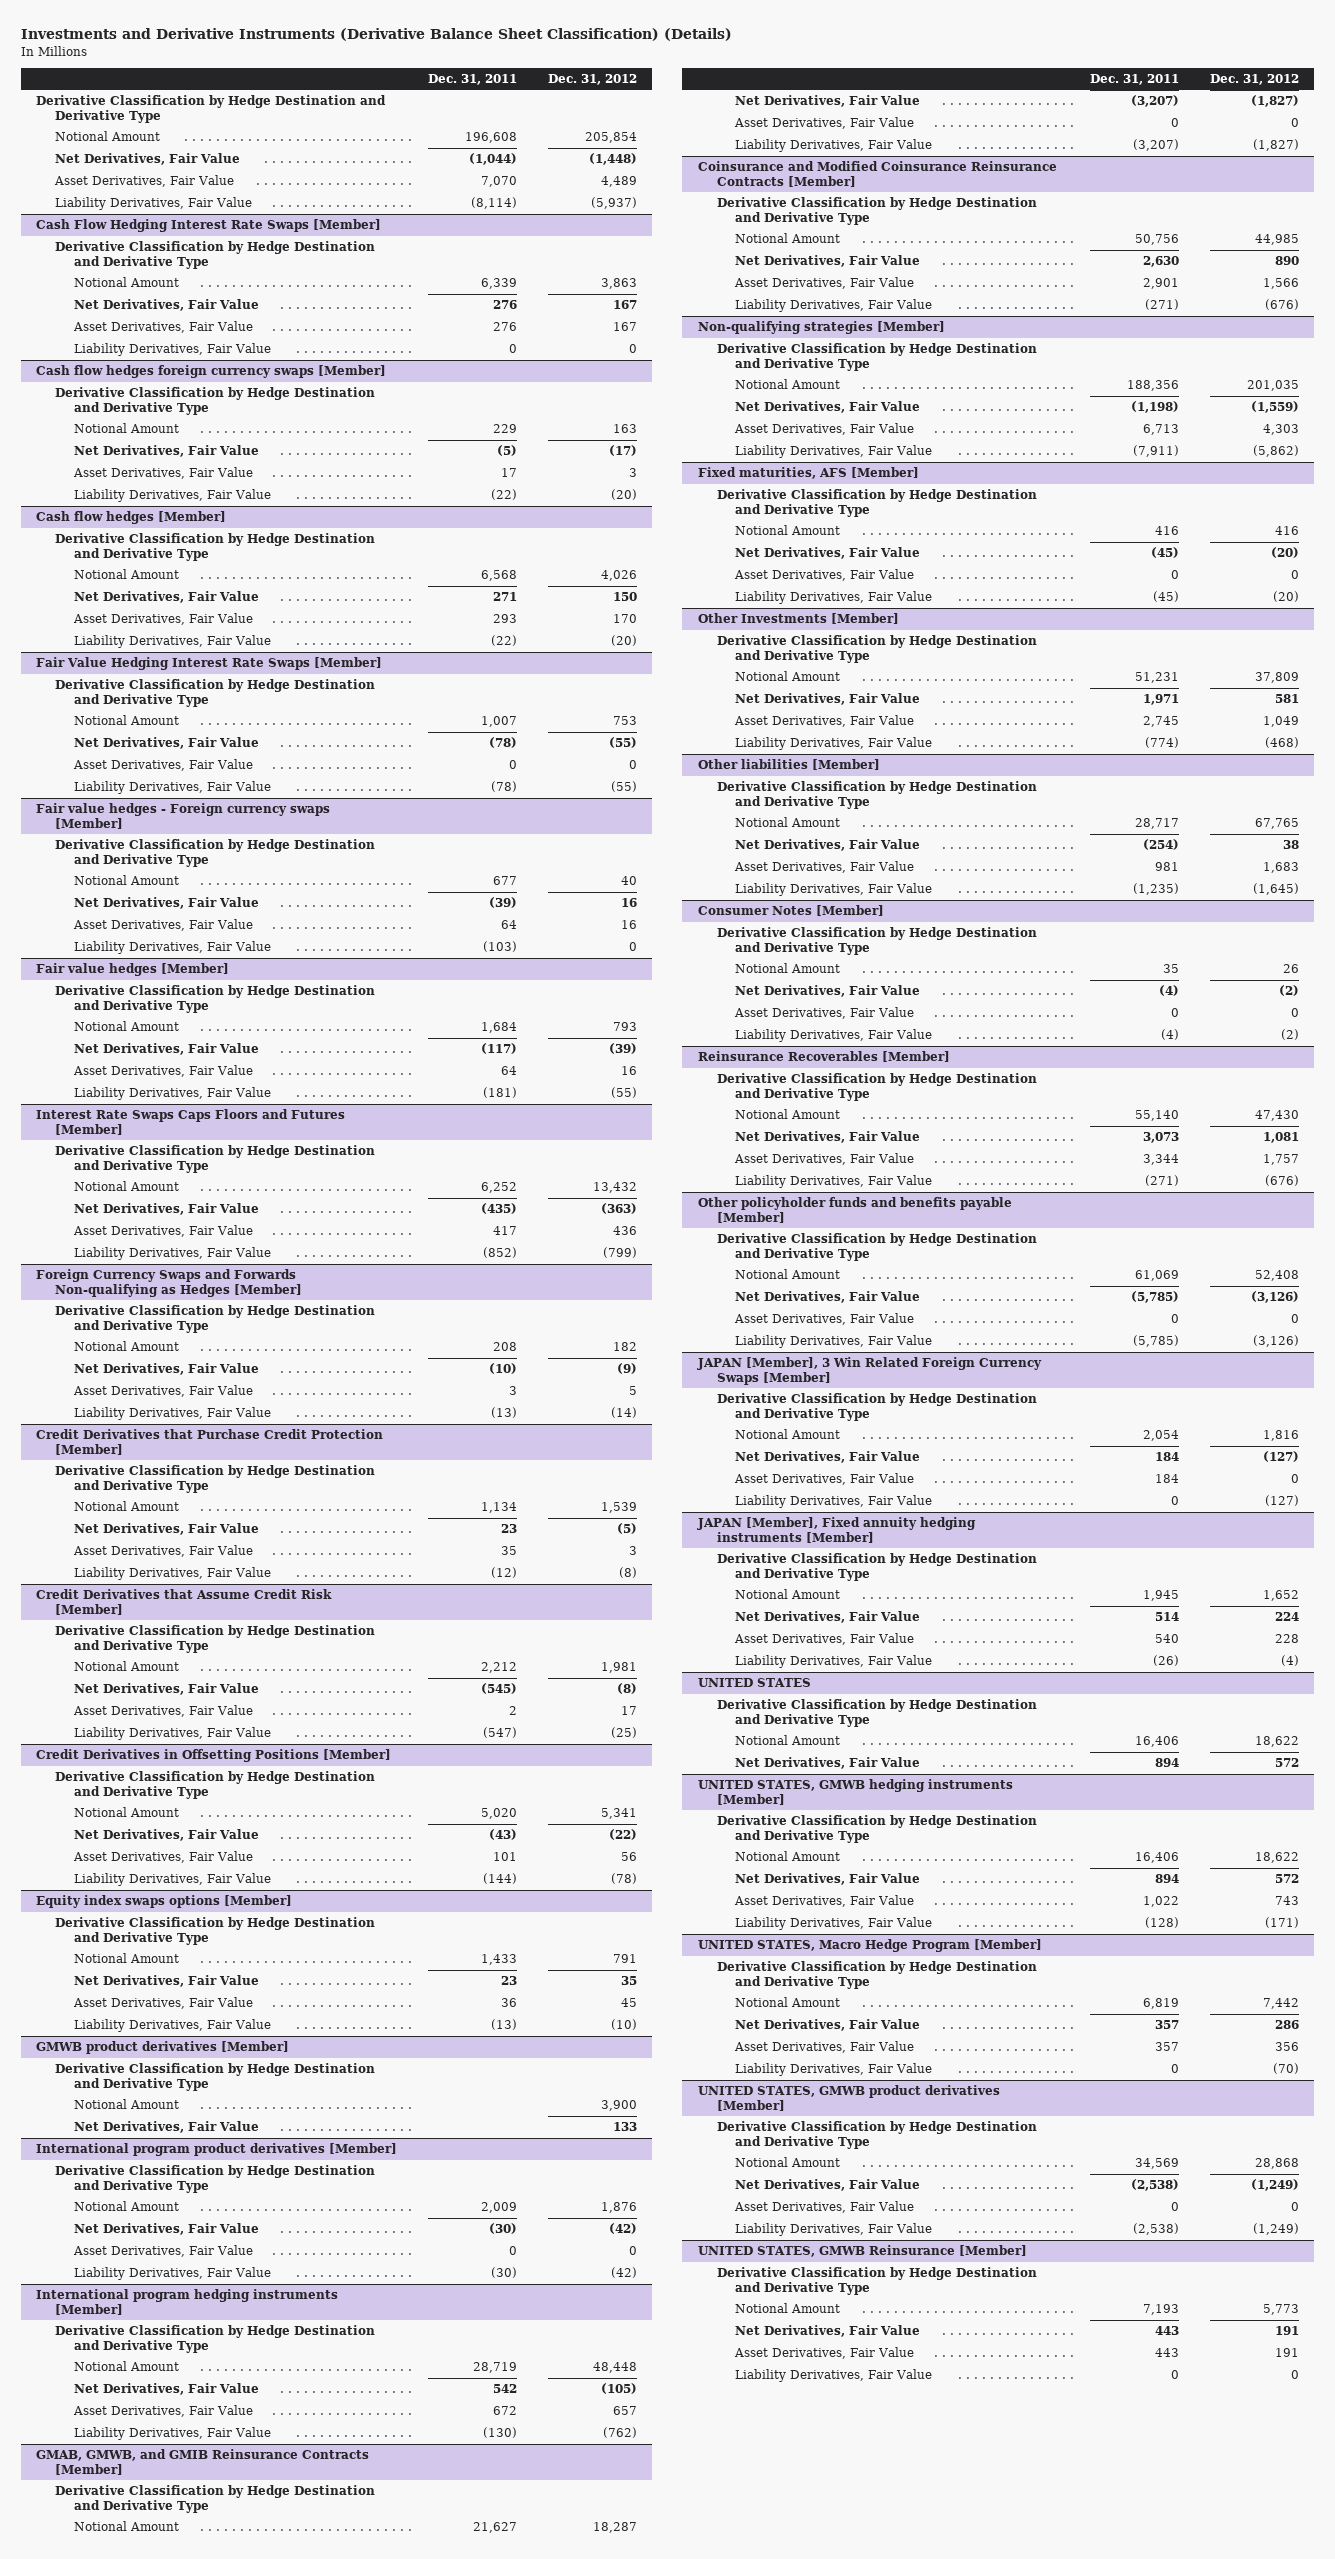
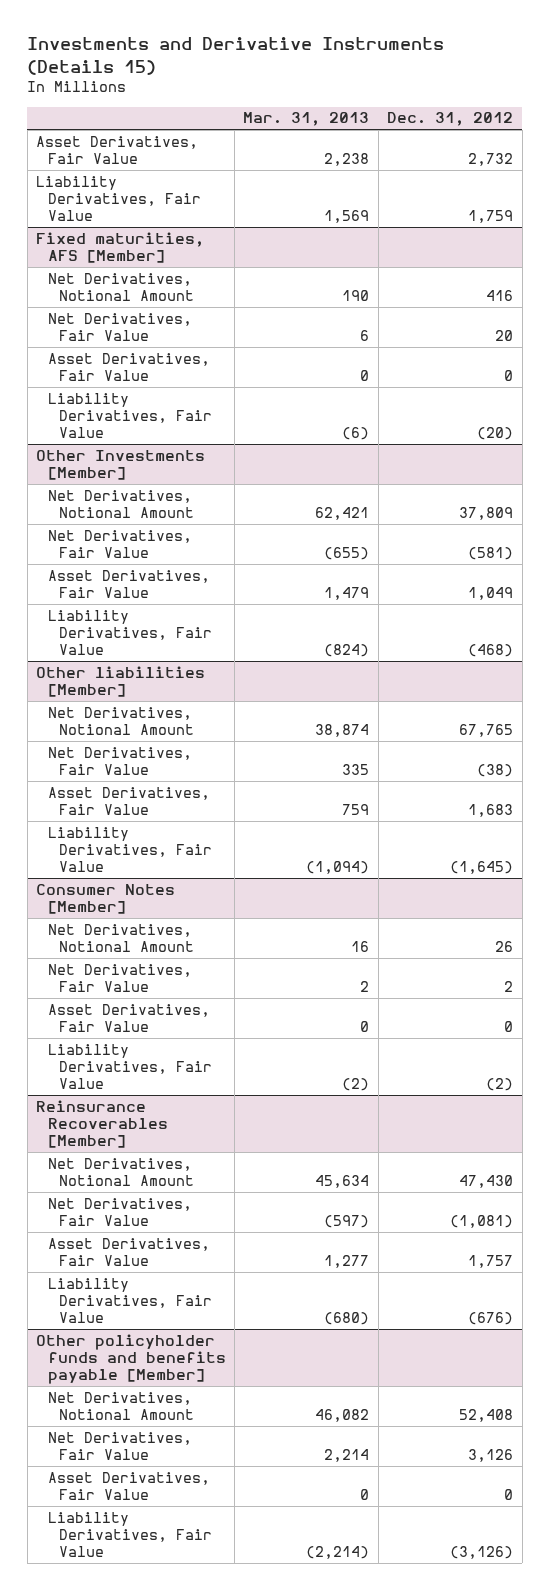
- Investments and Derivative Instruments (Derivative Balance Sheet Classification) (Details)
+ Investments and Derivative Instruments (Details 15)
- | Dec. 31, 2011 | Dec. 31, 2012
+ | Mar. 31, 2013 | Dec. 31, 2012
- Derivative Classification by Hedge Destination and Derivative Type
- Notional Amount | 196,608 | 205,854
- Net Derivatives, Fair Value | (1,044) | (1,448)
- Asset Derivatives, Fair Value | 7,070 | 4,489
- Liability Derivatives, Fair Value | (8,114) | (5,937)
- Cash Flow Hedging Interest Rate Swaps [Member]
- Derivative Classification by Hedge Destination and Derivative Type
- Notional Amount | 6,339 | 3,863
- Net Derivatives, Fair Value | 276 | 167
- Asset Derivatives, Fair Value | 276 | 167
- Liability Derivatives, Fair Value | 0 | 0
- Cash flow hedges foreign currency swaps [Member]
- Derivative Classification by Hedge Destination and Derivative Type
- Notional Amount | 229 | 163
- Net Derivatives, Fair Value | (5) | (17)
- Asset Derivatives, Fair Value | 17 | 3
- Liability Derivatives, Fair Value | (22) | (20)
- Cash flow hedges [Member]
- Derivative Classification by Hedge Destination and Derivative Type
- Notional Amount | 6,568 | 4,026
- Net Derivatives, Fair Value | 271 | 150
- Asset Derivatives, Fair Value | 293 | 170
- Liability Derivatives, Fair Value | (22) | (20)
- Fair Value Hedging Interest Rate Swaps [Member]
- Derivative Classification by Hedge Destination and Derivative Type
- Notional Amount | 1,007 | 753
- Net Derivatives, Fair Value | (78) | (55)
- Asset Derivatives, Fair Value | 0 | 0
- Liability Derivatives, Fair Value | (78) | (55)
- Fair value hedges - Foreign currency swaps [Member]
- Derivative Classification by Hedge Destination and Derivative Type
- Notional Amount | 677 | 40
- Net Derivatives, Fair Value | (39) | 16
- Asset Derivatives, Fair Value | 64 | 16
- Liability Derivatives, Fair Value | (103) | 0
- Fair value hedges [Member]
- Derivative Classification by Hedge Destination and Derivative Type
- Notional Amount | 1,684 | 793
- Net Derivatives, Fair Value | (117) | (39)
- Asset Derivatives, Fair Value | 64 | 16
- Liability Derivatives, Fair Value | (181) | (55)
- Interest Rate Swaps Caps Floors and Futures [Member]
- Derivative Classification by Hedge Destination and Derivative Type
- Notional Amount | 6,252 | 13,432
- Net Derivatives, Fair Value | (435) | (363)
- Asset Derivatives, Fair Value | 417 | 436
- Liability Derivatives, Fair Value | (852) | (799)
- Foreign Currency Swaps and Forwards Non-qualifying as Hedges [Member]
- Derivative Classification by Hedge Destination and Derivative Type
- Notional Amount | 208 | 182
- Net Derivatives, Fair Value | (10) | (9)
- Asset Derivatives, Fair Value | 3 | 5
- Liability Derivatives, Fair Value | (13) | (14)
- Credit Derivatives that Purchase Credit Protection [Member]
- Derivative Classification by Hedge Destination and Derivative Type
- Notional Amount | 1,134 | 1,539
- Net Derivatives, Fair Value | 23 | (5)
- Asset Derivatives, Fair Value | 35 | 3
- Liability Derivatives, Fair Value | (12) | (8)
- Credit Derivatives that Assume Credit Risk [Member]
- Derivative Classification by Hedge Destination and Derivative Type
- Notional Amount | 2,212 | 1,981
- Net Derivatives, Fair Value | (545) | (8)
- Asset Derivatives, Fair Value | 2 | 17
- Liability Derivatives, Fair Value | (547) | (25)
- Credit Derivatives in Offsetting Positions [Member]
- Derivative Classification by Hedge Destination and Derivative Type
- Notional Amount | 5,020 | 5,341
- Net Derivatives, Fair Value | (43) | (22)
- Asset Derivatives, Fair Value | 101 | 56
- Liability Derivatives, Fair Value | (144) | (78)
- Equity index swaps options [Member]
- Derivative Classification by Hedge Destination and Derivative Type
- Notional Amount | 1,433 | 791
- Net Derivatives, Fair Value | 23 | 35
- Asset Derivatives, Fair Value | 36 | 45
- Liability Derivatives, Fair Value | (13) | (10)
- GMWB product derivatives [Member]
- Derivative Classification by Hedge Destination and Derivative Type
- Notional Amount | | 3,900
- Net Derivatives, Fair Value | | 133
- International program product derivatives [Member]
- Derivative Classification by Hedge Destination and Derivative Type
- Notional Amount | 2,009 | 1,876
- Net Derivatives, Fair Value | (30) | (42)
- Asset Derivatives, Fair Value | 0 | 0
- Liability Derivatives, Fair Value | (30) | (42)
- International program hedging instruments [Member]
- Derivative Classification by Hedge Destination and Derivative Type
- Notional Amount | 28,719 | 48,448
- Net Derivatives, Fair Value | 542 | (105)
- Asset Derivatives, Fair Value | 672 | 657
- Liability Derivatives, Fair Value | (130) | (762)
- GMAB, GMWB, and GMIB Reinsurance Contracts [Member]
- Derivative Classification by Hedge Destination and Derivative Type
- Notional Amount | 21,627 | 18,287
- Net Derivatives, Fair Value | (3,207) | (1,827)
- Asset Derivatives, Fair Value | 0 | 0
- Liability Derivatives, Fair Value | (3,207) | (1,827)
- Coinsurance and Modified Coinsurance Reinsurance Contracts [Member]
- Derivative Classification by Hedge Destination and Derivative Type
- Notional Amount | 50,756 | 44,985
- Net Derivatives, Fair Value | 2,630 | 890
- Asset Derivatives, Fair Value | 2,901 | 1,566
- Liability Derivatives, Fair Value | (271) | (676)
- Non-qualifying strategies [Member]
- Derivative Classification by Hedge Destination and Derivative Type
- Notional Amount | 188,356 | 201,035
- Net Derivatives, Fair Value | (1,198) | (1,559)
- Asset Derivatives, Fair Value | 6,713 | 4,303
- Liability Derivatives, Fair Value | (7,911) | (5,862)
+ Asset Derivatives, Fair Value | 2,238 | 2,732
+ Liability Derivatives, Fair Value | 1,569 | 1,759
@ Fixed maturities, AFS [Member]
- Derivative Classification by Hedge Destination and Derivative Type
- Notional Amount | 416 | 416
- Net Derivatives, Fair Value | (45) | (20)
+ Net Derivatives, Notional Amount | 190 | 416
+ Net Derivatives, Fair Value | 6 | 20
@ Other Investments [Member]
- Derivative Classification by Hedge Destination and Derivative Type
- Notional Amount | 51,231 | 37,809
- Net Derivatives, Fair Value | 1,971 | 581
+ Net Derivatives, Notional Amount | 62,421 | 37,809
+ Net Derivatives, Fair Value | (655) | (581)
@ Other liabilities [Member]
- Derivative Classification by Hedge Destination and Derivative Type
- Notional Amount | 28,717 | 67,765
- Net Derivatives, Fair Value | (254) | 38
+ Net Derivatives, Notional Amount | 38,874 | 67,765
+ Net Derivatives, Fair Value | 335 | (38)
@ Consumer Notes [Member]
- Derivative Classification by Hedge Destination and Derivative Type
- Notional Amount | 35 | 26
- Net Derivatives, Fair Value | (4) | (2)
+ Net Derivatives, Notional Amount | 16 | 26
+ Net Derivatives, Fair Value | 2 | 2
@ Reinsurance Recoverables [Member]
- Derivative Classification by Hedge Destination and Derivative Type
- Notional Amount | 55,140 | 47,430
- Net Derivatives, Fair Value | 3,073 | 1,081
+ Net Derivatives, Notional Amount | 45,634 | 47,430
+ Net Derivatives, Fair Value | (597) | (1,081)
@ Other policyholder funds and benefits payable [Member]
- Derivative Classification by Hedge Destination and Derivative Type
- Notional Amount | 61,069 | 52,408
- Net Derivatives, Fair Value | (5,785) | (3,126)
+ Net Derivatives, Notional Amount | 46,082 | 52,408
+ Net Derivatives, Fair Value | 2,214 | 3,126
- JAPAN [Member], 3 Win Related Foreign Currency Swaps [Member]
- Derivative Classification by Hedge Destination and Derivative Type
- Notional Amount | 2,054 | 1,816
- Net Derivatives, Fair Value | 184 | (127)
- Asset Derivatives, Fair Value | 184 | 0
- Liability Derivatives, Fair Value | 0 | (127)
- JAPAN [Member], Fixed annuity hedging instruments [Member]
- Derivative Classification by Hedge Destination and Derivative Type
- Notional Amount | 1,945 | 1,652
- Net Derivatives, Fair Value | 514 | 224
- Asset Derivatives, Fair Value | 540 | 228
- Liability Derivatives, Fair Value | (26) | (4)
- UNITED STATES
- Derivative Classification by Hedge Destination and Derivative Type
- Notional Amount | 16,406 | 18,622
- Net Derivatives, Fair Value | 894 | 572
- UNITED STATES, GMWB hedging instruments [Member]
- Derivative Classification by Hedge Destination and Derivative Type
- Notional Amount | 16,406 | 18,622
- Net Derivatives, Fair Value | 894 | 572
- Asset Derivatives, Fair Value | 1,022 | 743
- Liability Derivatives, Fair Value | (128) | (171)
- UNITED STATES, Macro Hedge Program [Member]
- Derivative Classification by Hedge Destination and Derivative Type
- Notional Amount | 6,819 | 7,442
- Net Derivatives, Fair Value | 357 | 286
- Asset Derivatives, Fair Value | 357 | 356
- Liability Derivatives, Fair Value | 0 | (70)
- UNITED STATES, GMWB product derivatives [Member]
- Derivative Classification by Hedge Destination and Derivative Type
- Notional Amount | 34,569 | 28,868
- Net Derivatives, Fair Value | (2,538) | (1,249)
- Asset Derivatives, Fair Value | 0 | 0
- Liability Derivatives, Fair Value | (2,538) | (1,249)
- UNITED STATES, GMWB Reinsurance [Member]
- Derivative Classification by Hedge Destination and Derivative Type
- Notional Amount | 7,193 | 5,773
- Net Derivatives, Fair Value | 443 | 191
- Asset Derivatives, Fair Value | 443 | 191
- Liability Derivatives, Fair Value | 0 | 0

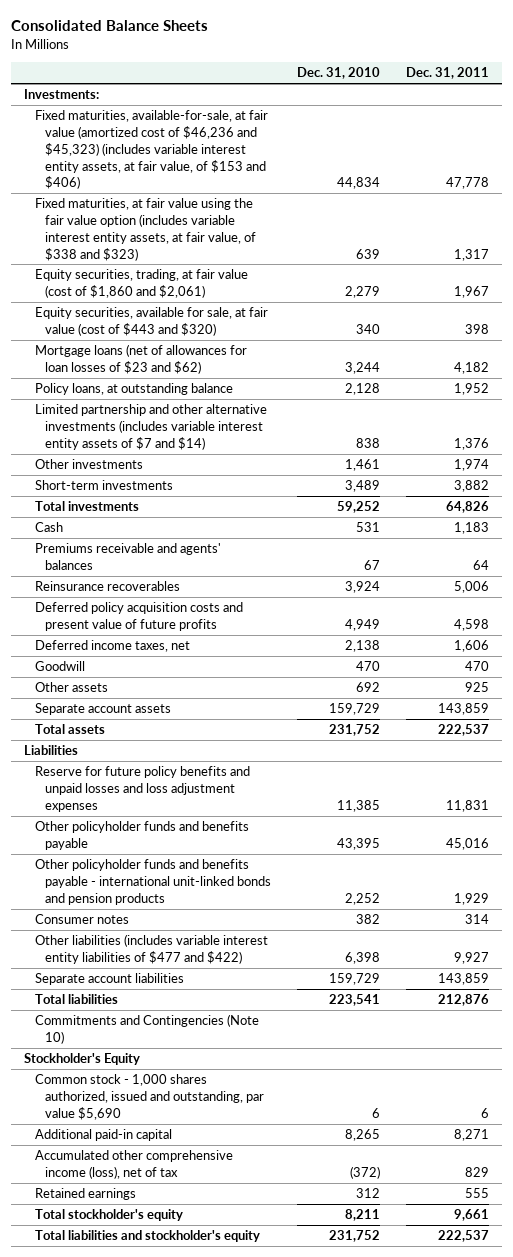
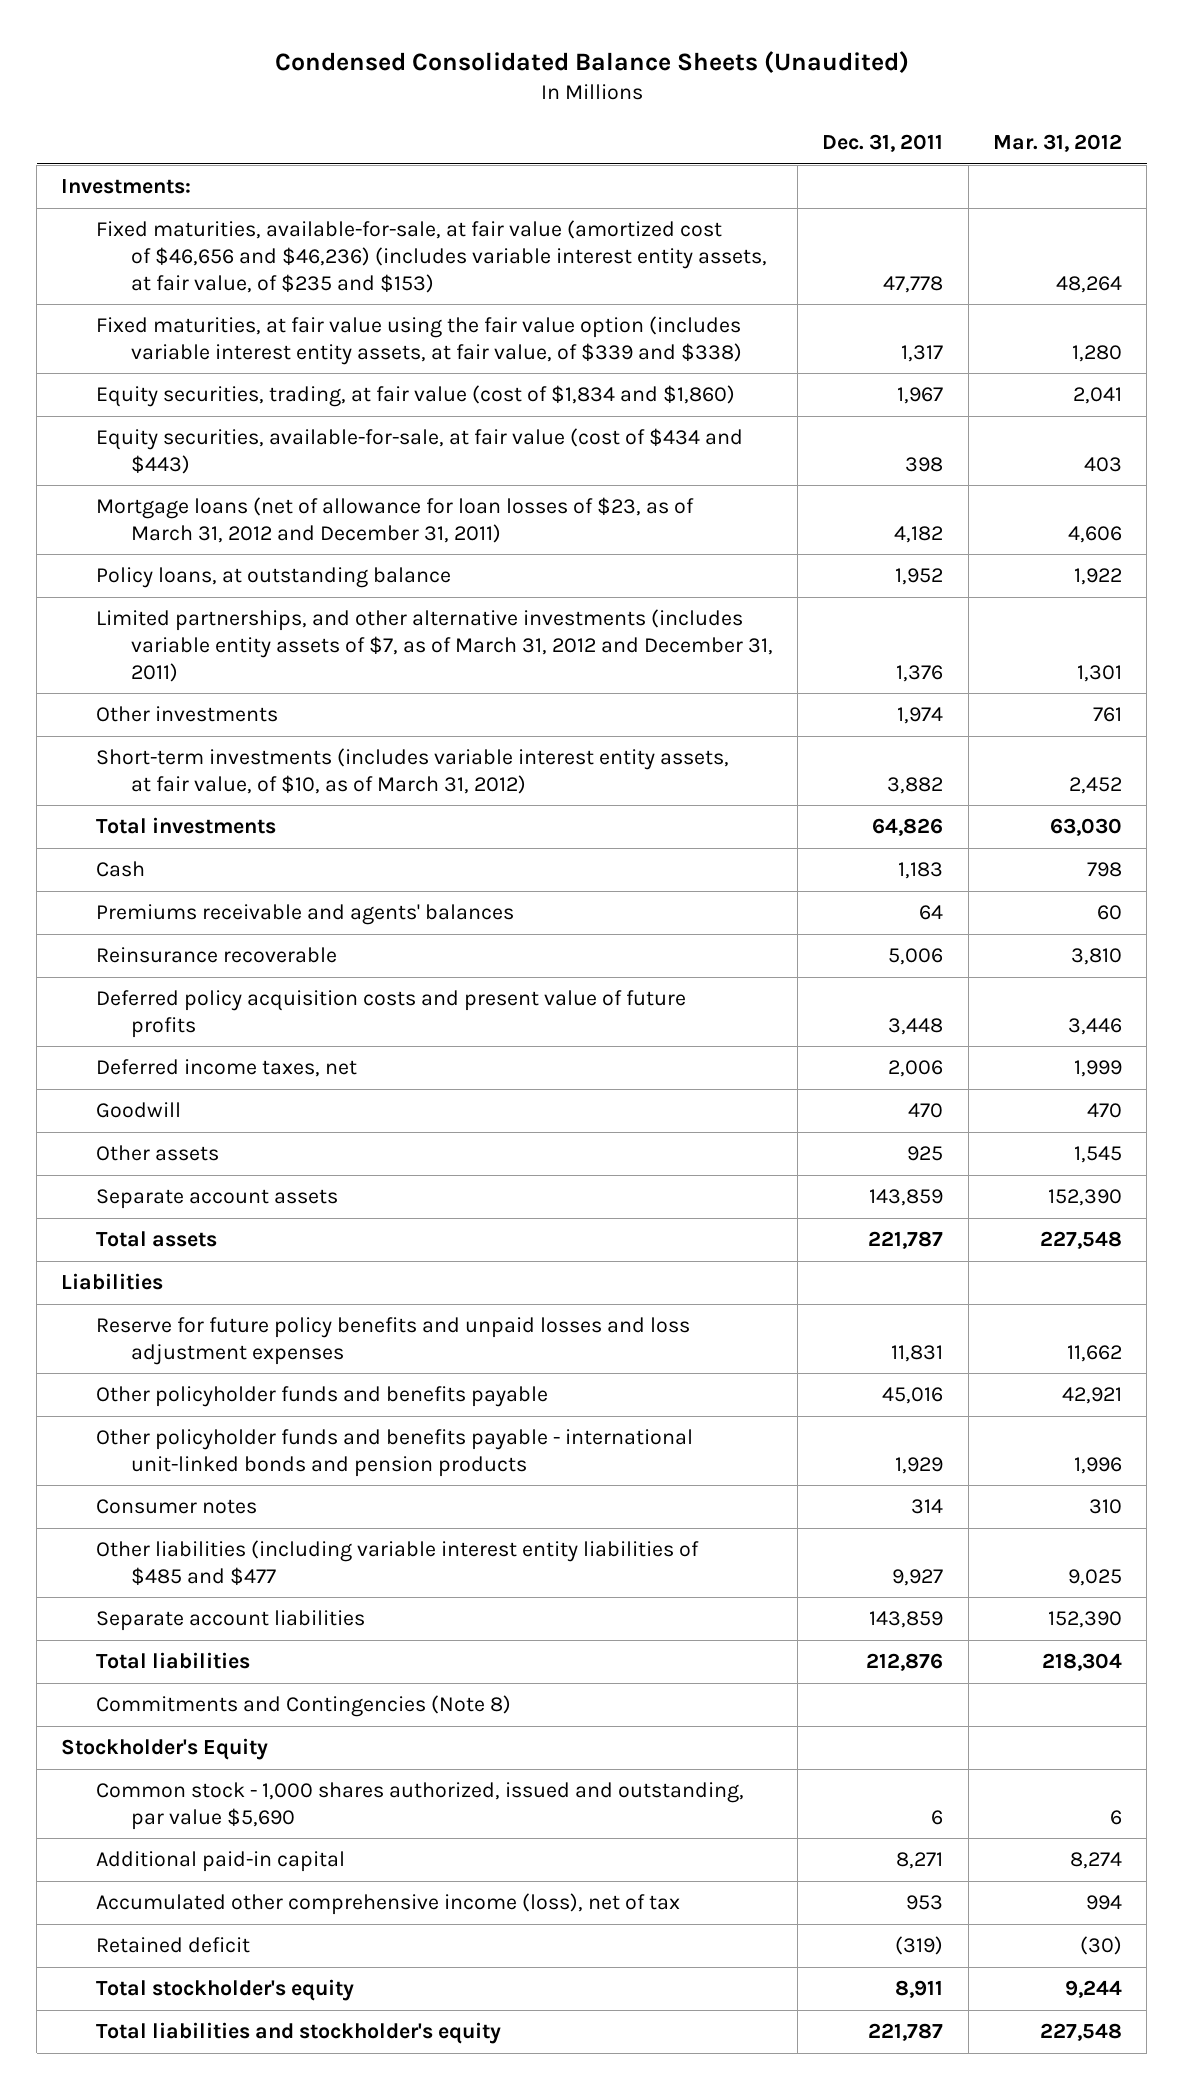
- Consolidated Balance Sheets
+ Condensed Consolidated Balance Sheets (Unaudited)
- | Dec. 31, 2010 | Dec. 31, 2011
+ | Dec. 31, 2011 | Mar. 31, 2012
- Fixed maturities, available-for-sale, at fair value (amortized cost of $46,236 and $45,323) (includes variable interest entity assets, at fair value, of $153 and $406) | 44,834 | 47,778
- Fixed maturities, at fair value using the fair value option (includes variable interest entity assets, at fair value, of $338 and $323) | 639 | 1,317
- Equity securities, trading, at fair value (cost of $1,860 and $2,061) | 2,279 | 1,967
- Equity securities, available for sale, at fair value (cost of $443 and $320) | 340 | 398
- Mortgage loans (net of allowances for loan losses of $23 and $62) | 3,244 | 4,182
+ Fixed maturities, available-for-sale, at fair value (amortized cost of $46,656 and $46,236) (includes variable interest entity assets, at fair value, of $235 and $153) | 47,778 | 48,264
+ Fixed maturities, at fair value using the fair value option (includes variable interest entity assets, at fair value, of $339 and $338) | 1,317 | 1,280
+ Equity securities, trading, at fair value (cost of $1,834 and $1,860) | 1,967 | 2,041
+ Equity securities, available-for-sale, at fair value (cost of $434 and $443) | 398 | 403
+ Mortgage loans (net of allowance for loan losses of $23, as of March 31, 2012 and December 31, 2011) | 4,182 | 4,606
- Limited partnership and other alternative investments (includes variable interest entity assets of $7 and $14) | 838 | 1,376
+ Limited partnerships, and other alternative investments (includes variable entity assets of $7, as of March 31, 2012 and December 31, 2011) | 1,376 | 1,301
- Short-term investments | 3,489 | 3,882
+ Short-term investments (includes variable interest entity assets, at fair value, of $10, as of March 31, 2012) | 3,882 | 2,452
- Reinsurance recoverables | 3,924 | 5,006
- Deferred policy acquisition costs and present value of future profits | 4,949 | 4,598
- Deferred income taxes, net | 2,138 | 1,606
+ Reinsurance recoverable | 5,006 | 3,810
+ Deferred policy acquisition costs and present value of future profits | 3,448 | 3,446
+ Deferred income taxes, net | 2,006 | 1,999
- Total assets | 231,752 | 222,537
+ Total assets | 221,787 | 227,548
- Other liabilities (includes variable interest entity liabilities of $477 and $422) | 6,398 | 9,927
+ Other liabilities (including variable interest entity liabilities of $485 and $477 | 9,927 | 9,025
- Commitments and Contingencies (Note 10)
+ Commitments and Contingencies (Note 8)
- Accumulated other comprehensive income (loss), net of tax | (372) | 829
- Retained earnings | 312 | 555
- Total stockholder's equity | 8,211 | 9,661
- Total liabilities and stockholder's equity | 231,752 | 222,537
+ Accumulated other comprehensive income (loss), net of tax | 953 | 994
+ Retained deficit | (319) | (30)
+ Total stockholder's equity | 8,911 | 9,244
+ Total liabilities and stockholder's equity | 221,787 | 227,548

